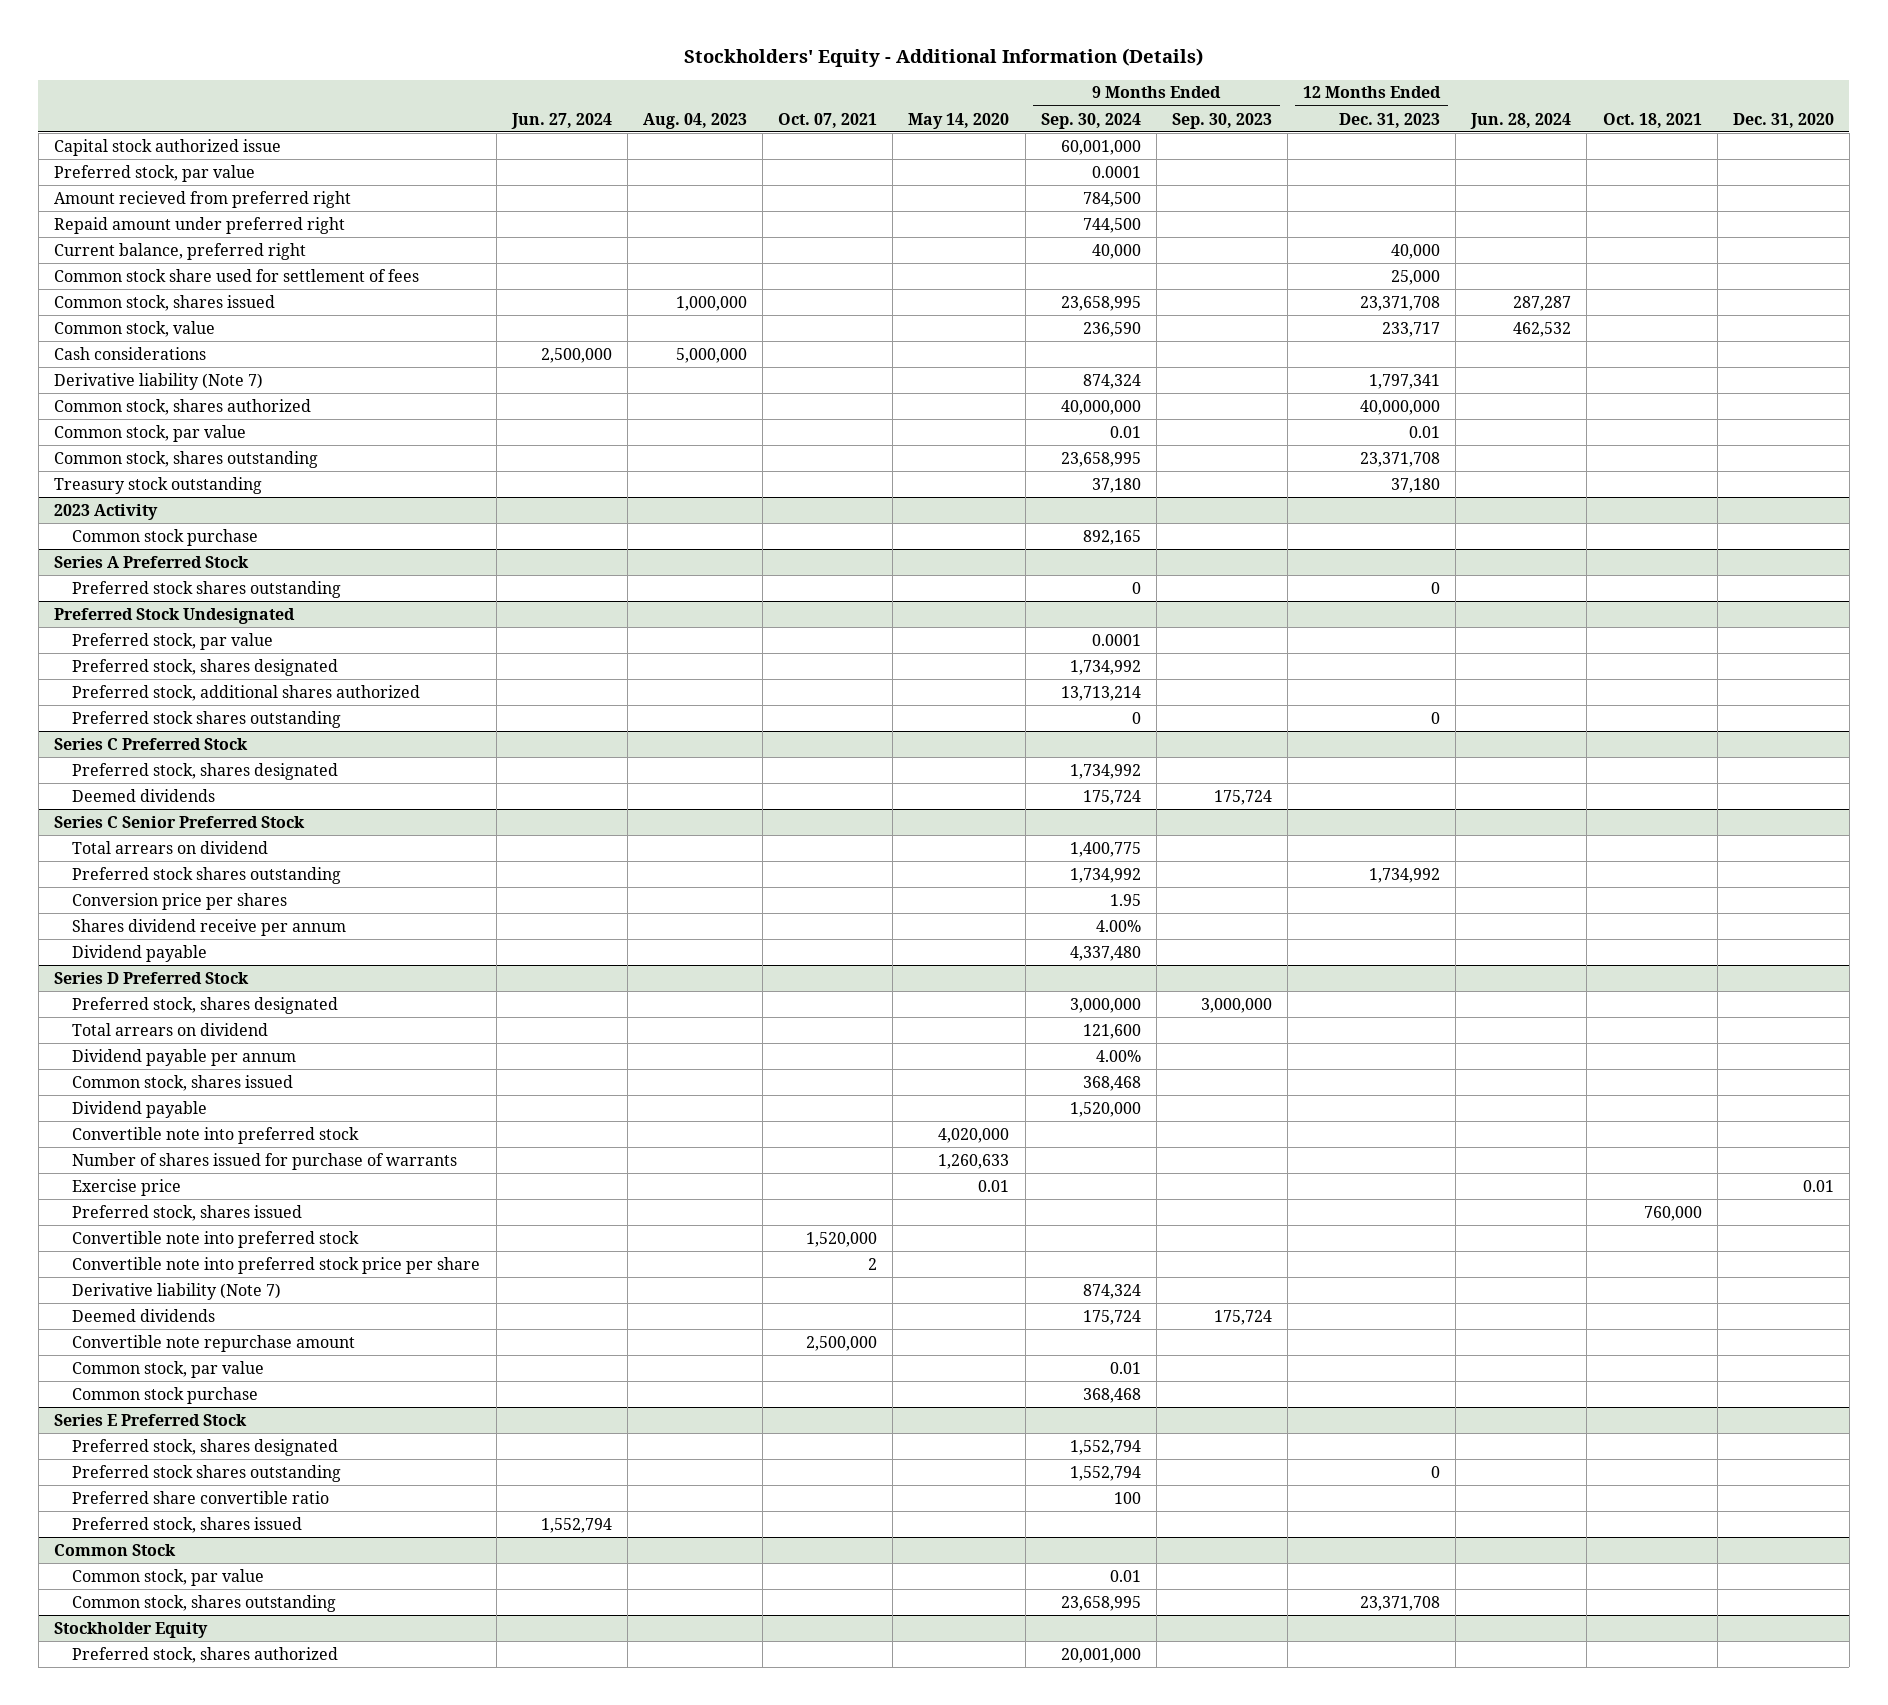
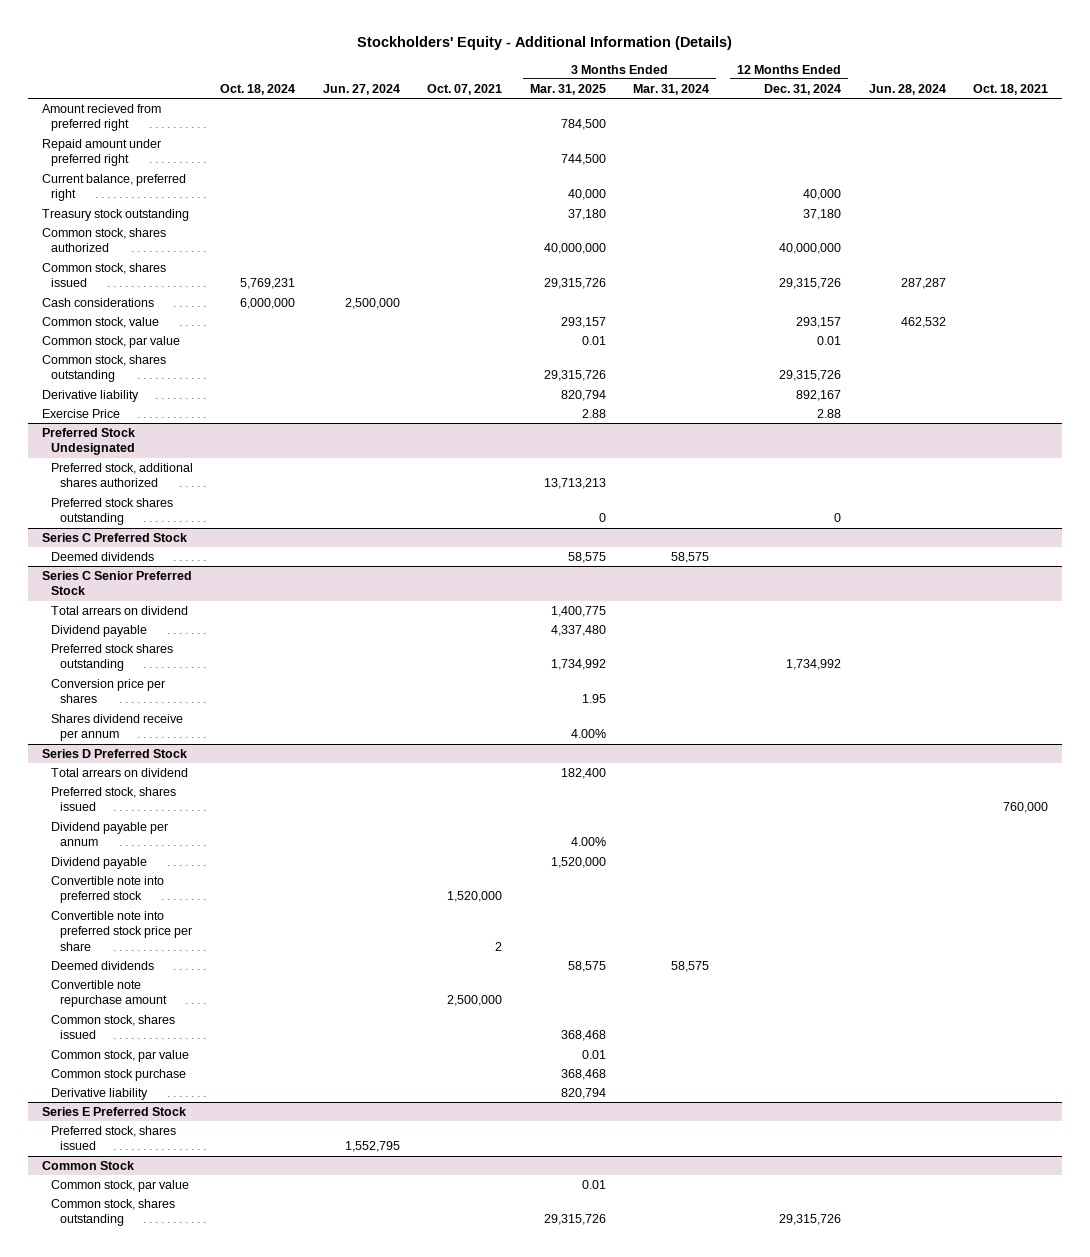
- | Jun. 27, 2024 | Aug. 04, 2023 | Oct. 07, 2021 | May 14, 2020 | 9 Months Ended Sep. 30, 2024 | 9 Months Ended Sep. 30, 2023 | 12 Months Ended Dec. 31, 2023 | Jun. 28, 2024 | Oct. 18, 2021 | Dec. 31, 2020
+ | Oct. 18, 2024 | Jun. 27, 2024 | Oct. 07, 2021 | 3 Months Ended Mar. 31, 2025 | 3 Months Ended Mar. 31, 2024 | 12 Months Ended Dec. 31, 2024 | Jun. 28, 2024 | Oct. 18, 2021
- Capital stock authorized issue | | | | | 60,001,000 | | | | |
- Preferred stock, par value | | | | | 0.0001 | | | | |
- Common stock share used for settlement of fees | | | | | | | 25,000 | | |
moved up: Treasury stock outstanding | | | | 37,180 | | 37,180 | |
moved up: Common stock, shares authorized | | | | 40,000,000 | | 40,000,000 | |
- Derivative liability (Note 7) | | | | | 874,324 | | 1,797,341 | | |
moved down: Common stock, value | | | | 293,157 | | 293,157 | 462,532 |
- 2023 Activity
- Common stock purchase | | | | | 892,165 | | | | |
- Series A Preferred Stock
- Preferred stock shares outstanding | | | | | 0 | | 0 | | |
+ Derivative liability | | | | 820,794 | | 892,167 | |
+ Exercise Price | | | | 2.88 | | 2.88 | |
@ Preferred Stock Undesignated
- Preferred stock, par value | | | | | 0.0001 | | | | |
- Preferred stock, shares designated | | | | | 1,734,992 | | | | |
@ Series C Preferred Stock
- Preferred stock, shares designated | | | | | 1,734,992 | | | | |
@ Series C Senior Preferred Stock
moved up: Dividend payable | | | | 4,337,480 | | | |
@ Series D Preferred Stock
- Preferred stock, shares designated | | | | | 3,000,000 | 3,000,000 | | | |
moved up: Preferred stock, shares issued | | | | | | | | 760,000
- Convertible note into preferred stock | | | | 4,020,000 | | | | | |
- Number of shares issued for purchase of warrants | | | | 1,260,633 | | | | | |
- Exercise price | | | | 0.01 | | | | | | 0.01
- Derivative liability (Note 7) | | | | | 874,324 | | | | |
moved down: Common stock, shares issued | | | | 368,468 | | | |
+ Derivative liability | | | | 820,794 | | | |
@ Series E Preferred Stock
- Preferred stock, shares designated | | | | | 1,552,794 | | | | |
- Preferred stock shares outstanding | | | | | 1,552,794 | | 0 | | |
- Preferred share convertible ratio | | | | | 100 | | | | |
- Preferred stock, shares issued | 1,552,794 | | | | | | | | |
+ Preferred stock, shares issued | | 1,552,795 | | | | | |
- Stockholder Equity
- Preferred stock, shares authorized | | | | | 20,001,000 | | | | |

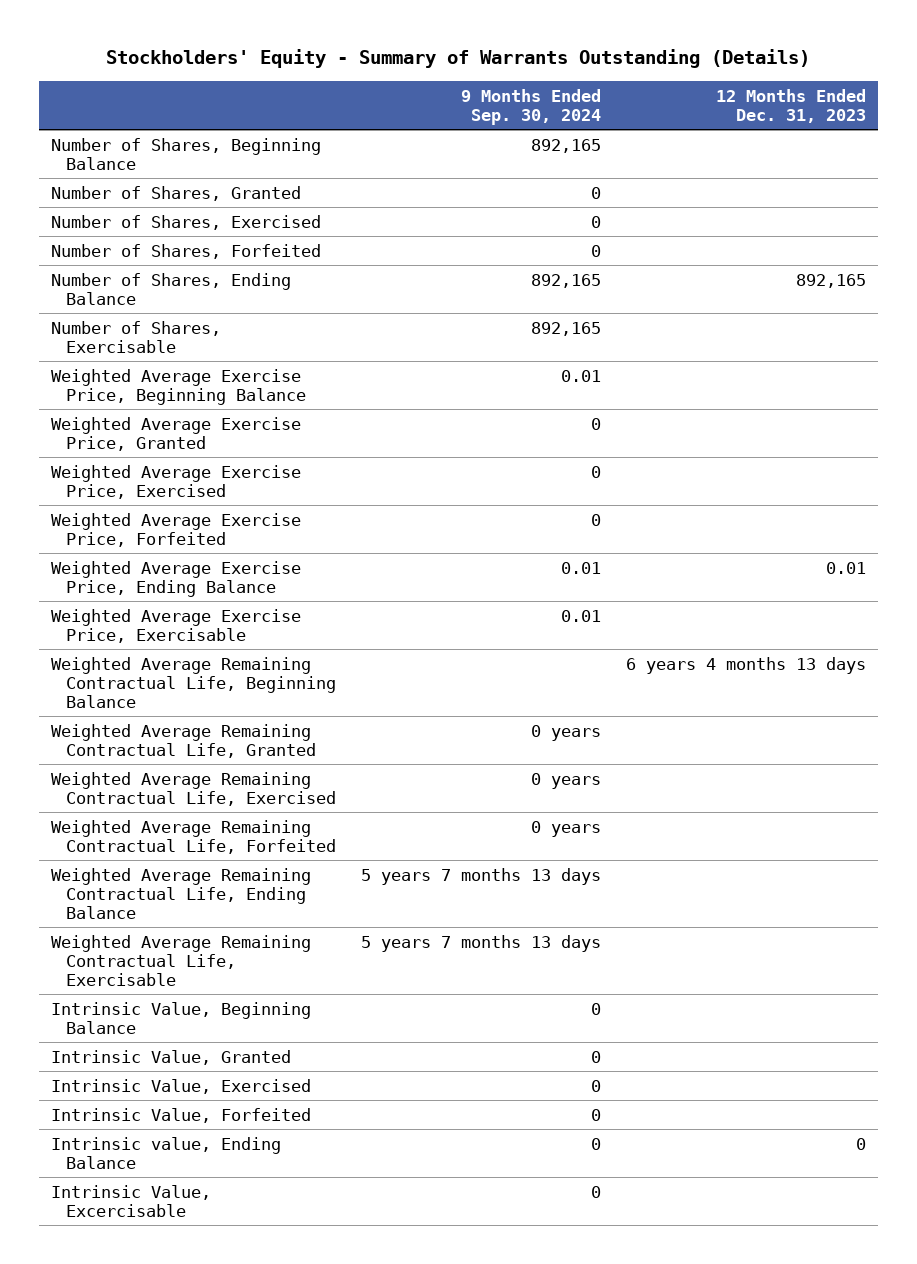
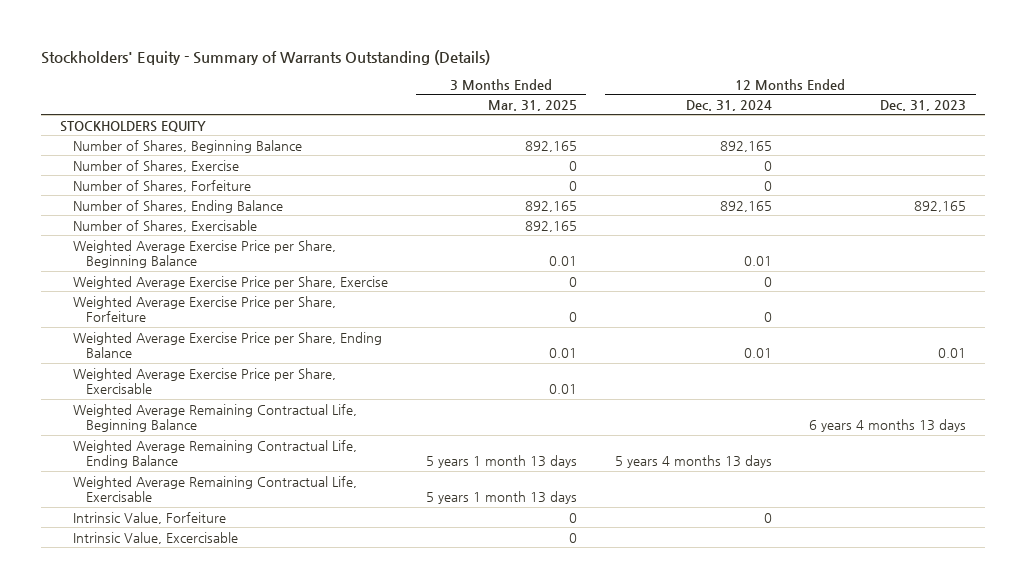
- | 9 Months Ended Sep. 30, 2024 | 12 Months Ended Dec. 31, 2023
+ | 3 Months Ended Mar. 31, 2025 | 12 Months Ended Dec. 31, 2024 | 12 Months Ended Dec. 31, 2023
+ STOCKHOLDERS EQUITY
- Number of Shares, Granted | 0 |
- Number of Shares, Exercised | 0 |
- Number of Shares, Forfeited | 0 |
+ Number of Shares, Exercise | 0 | 0 |
+ Number of Shares, Forfeiture | 0 | 0 |
- Weighted Average Exercise Price, Beginning Balance | 0.01 |
- Weighted Average Exercise Price, Granted | 0 |
- Weighted Average Exercise Price, Exercised | 0 |
- Weighted Average Exercise Price, Forfeited | 0 |
- Weighted Average Exercise Price, Ending Balance | 0.01 | 0.01
- Weighted Average Exercise Price, Exercisable | 0.01 |
+ Weighted Average Exercise Price per Share, Beginning Balance | 0.01 | 0.01 |
+ Weighted Average Exercise Price per Share, Exercise | 0 | 0 |
+ Weighted Average Exercise Price per Share, Forfeiture | 0 | 0 |
+ Weighted Average Exercise Price per Share, Ending Balance | 0.01 | 0.01 | 0.01
+ Weighted Average Exercise Price per Share, Exercisable | 0.01 | |
- Weighted Average Remaining Contractual Life, Granted | 0 years |
- Weighted Average Remaining Contractual Life, Exercised | 0 years |
- Weighted Average Remaining Contractual Life, Forfeited | 0 years |
- Intrinsic Value, Beginning Balance | 0 |
- Intrinsic Value, Granted | 0 |
- Intrinsic Value, Exercised | 0 |
- Intrinsic Value, Forfeited | 0 |
- Intrinsic value, Ending Balance | 0 | 0
+ Intrinsic Value, Forfeiture | 0 | 0 |

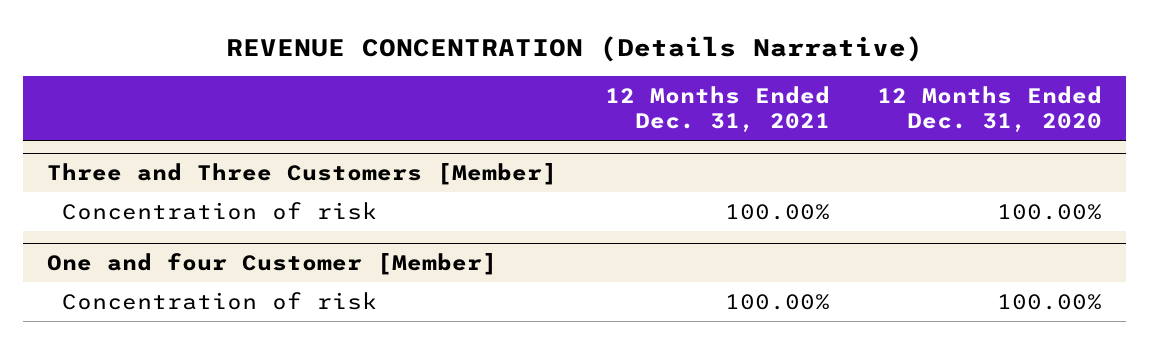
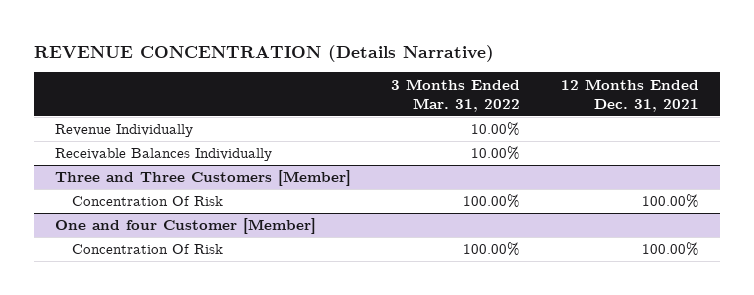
- | 12 Months Ended Dec. 31, 2021 | 12 Months Ended Dec. 31, 2020
+ | 3 Months Ended Mar. 31, 2022 | 12 Months Ended Dec. 31, 2021
+ Revenue Individually | 10.00% |
+ Receivable Balances Individually | 10.00% |
@ Three and Three Customers [Member]
- Concentration of risk | 100.00% | 100.00%
+ Concentration Of Risk | 100.00% | 100.00%
@ One and four Customer [Member]
- Concentration of risk | 100.00% | 100.00%
+ Concentration Of Risk | 100.00% | 100.00%

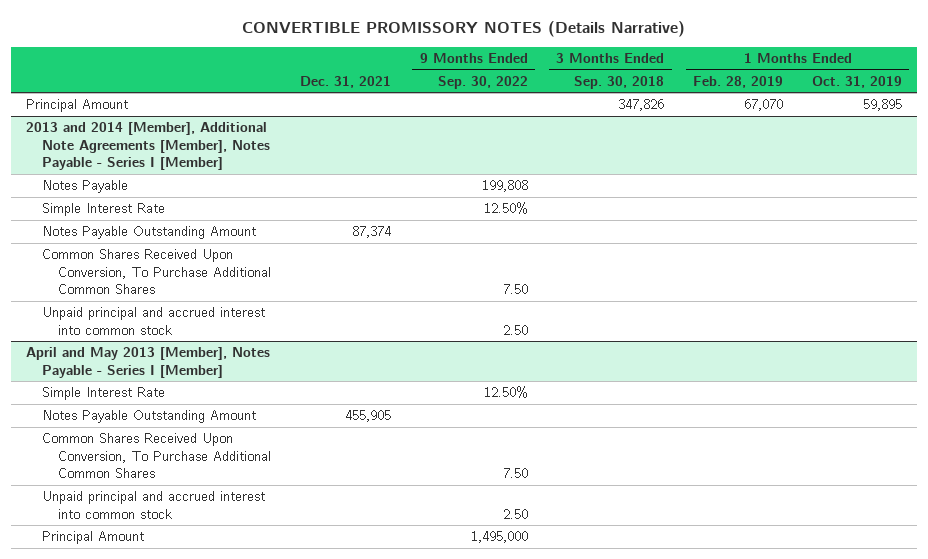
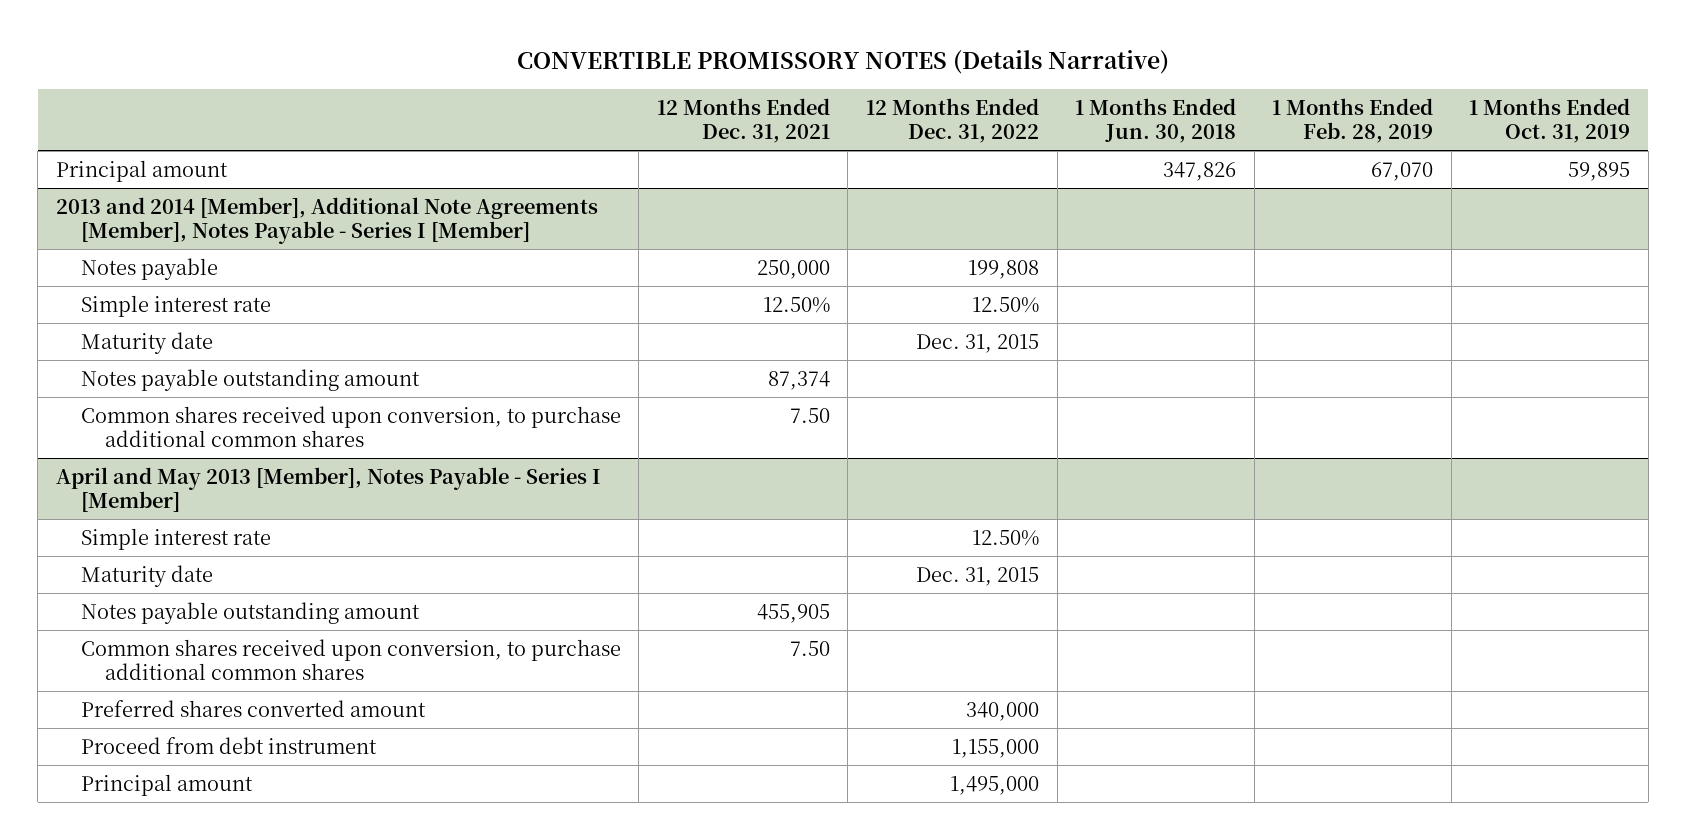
- | Dec. 31, 2021 | 9 Months Ended Sep. 30, 2022 | 3 Months Ended Sep. 30, 2018 | 1 Months Ended Feb. 28, 2019 | 1 Months Ended Oct. 31, 2019
+ | 12 Months Ended Dec. 31, 2021 | 12 Months Ended Dec. 31, 2022 | 1 Months Ended Jun. 30, 2018 | 1 Months Ended Feb. 28, 2019 | 1 Months Ended Oct. 31, 2019
- Principal Amount | | | 347,826 | 67,070 | 59,895
+ Principal amount | | | 347,826 | 67,070 | 59,895
@ 2013 and 2014 [Member], Additional Note Agreements [Member], Notes Payable - Series I [Member]
- Notes Payable | | 199,808 | | |
- Simple Interest Rate | | 12.50% | | |
- Notes Payable Outstanding Amount | 87,374 | | | |
- Common Shares Received Upon Conversion, To Purchase Additional Common Shares | | 7.50 | | |
- Unpaid principal and accrued interest into common stock | | 2.50 | | |
+ Notes payable | 250,000 | 199,808 | | |
+ Simple interest rate | 12.50% | 12.50% | | |
+ Maturity date | | Dec. 31, 2015 | | |
+ Notes payable outstanding amount | 87,374 | | | |
+ Common shares received upon conversion, to purchase additional common shares | 7.50 | | | |
@ April and May 2013 [Member], Notes Payable - Series I [Member]
- Simple Interest Rate | | 12.50% | | |
- Notes Payable Outstanding Amount | 455,905 | | | |
- Common Shares Received Upon Conversion, To Purchase Additional Common Shares | | 7.50 | | |
- Unpaid principal and accrued interest into common stock | | 2.50 | | |
- Principal Amount | | 1,495,000 | | |
+ Simple interest rate | | 12.50% | | |
+ Maturity date | | Dec. 31, 2015 | | |
+ Notes payable outstanding amount | 455,905 | | | |
+ Common shares received upon conversion, to purchase additional common shares | 7.50 | | | |
+ Preferred shares converted amount | | 340,000 | | |
+ Proceed from debt instrument | | 1,155,000 | | |
+ Principal amount | | 1,495,000 | | |

